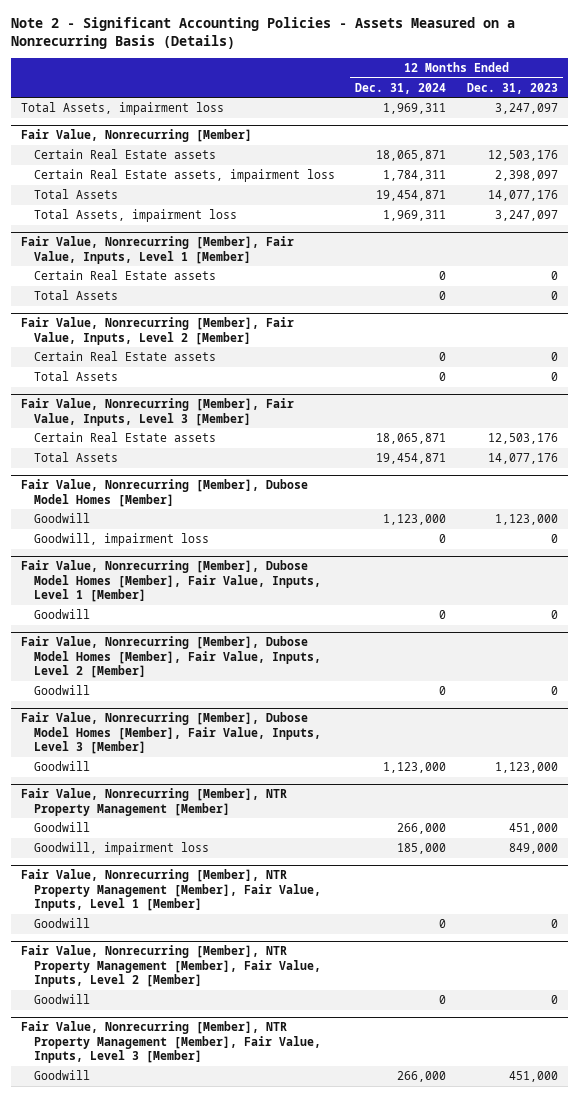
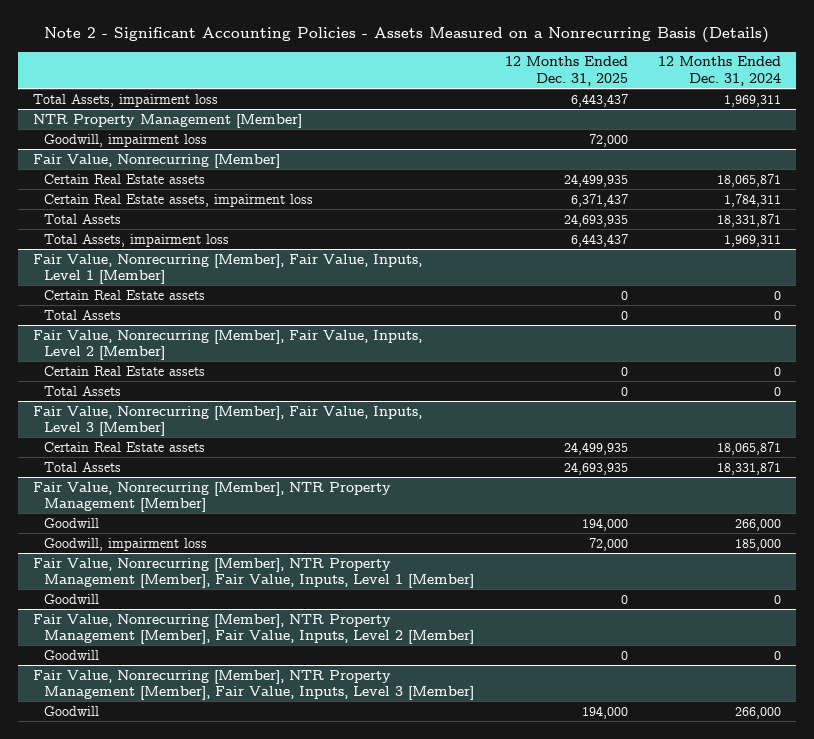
- | 12 Months Ended Dec. 31, 2024 | 12 Months Ended Dec. 31, 2023
+ | 12 Months Ended Dec. 31, 2025 | 12 Months Ended Dec. 31, 2024
+ NTR Property Management [Member]
+ Goodwill, impairment loss | 72,000 |
@ Fair Value, Nonrecurring [Member]
- Total Assets | 19,454,871 | 14,077,176
+ Total Assets | 24,693,935 | 18,331,871
@ Fair Value, Nonrecurring [Member], Fair Value, Inputs, Level 3 [Member]
- Total Assets | 19,454,871 | 14,077,176
- Fair Value, Nonrecurring [Member], Dubose Model Homes [Member]
- Goodwill | 1,123,000 | 1,123,000
- Goodwill, impairment loss | 0 | 0
- Fair Value, Nonrecurring [Member], Dubose Model Homes [Member], Fair Value, Inputs, Level 1 [Member]
- Goodwill | 0 | 0
- Fair Value, Nonrecurring [Member], Dubose Model Homes [Member], Fair Value, Inputs, Level 2 [Member]
- Goodwill | 0 | 0
- Fair Value, Nonrecurring [Member], Dubose Model Homes [Member], Fair Value, Inputs, Level 3 [Member]
- Goodwill | 1,123,000 | 1,123,000
@ Fair Value, Nonrecurring [Member], Fair Value, Inputs, Level 3 [Member]
+ Total Assets | 24,693,935 | 18,331,871

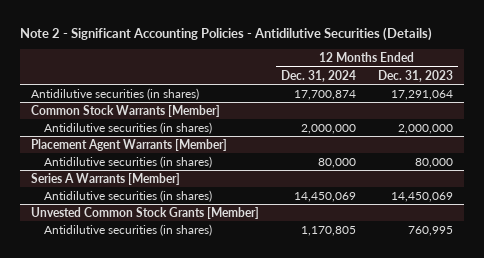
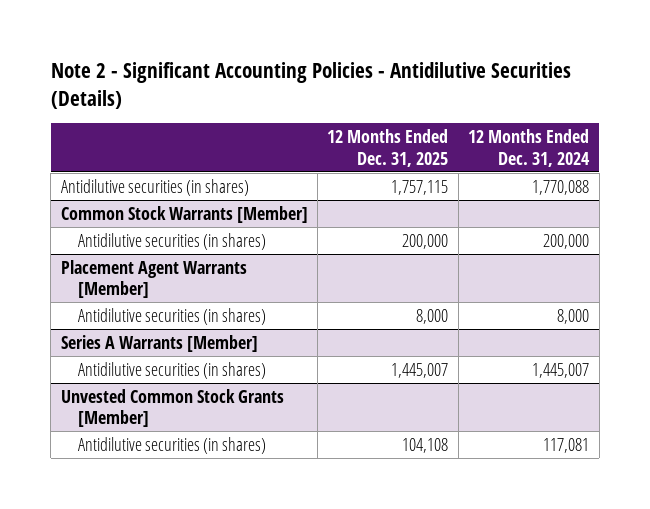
- | 12 Months Ended Dec. 31, 2024 | 12 Months Ended Dec. 31, 2023
+ | 12 Months Ended Dec. 31, 2025 | 12 Months Ended Dec. 31, 2024
- Antidilutive securities (in shares) | 17,700,874 | 17,291,064
+ Antidilutive securities (in shares) | 1,757,115 | 1,770,088
@ Common Stock Warrants [Member]
- Antidilutive securities (in shares) | 2,000,000 | 2,000,000
+ Antidilutive securities (in shares) | 200,000 | 200,000
@ Placement Agent Warrants [Member]
- Antidilutive securities (in shares) | 80,000 | 80,000
+ Antidilutive securities (in shares) | 8,000 | 8,000
@ Series A Warrants [Member]
- Antidilutive securities (in shares) | 14,450,069 | 14,450,069
+ Antidilutive securities (in shares) | 1,445,007 | 1,445,007
@ Unvested Common Stock Grants [Member]
- Antidilutive securities (in shares) | 1,170,805 | 760,995
+ Antidilutive securities (in shares) | 104,108 | 117,081

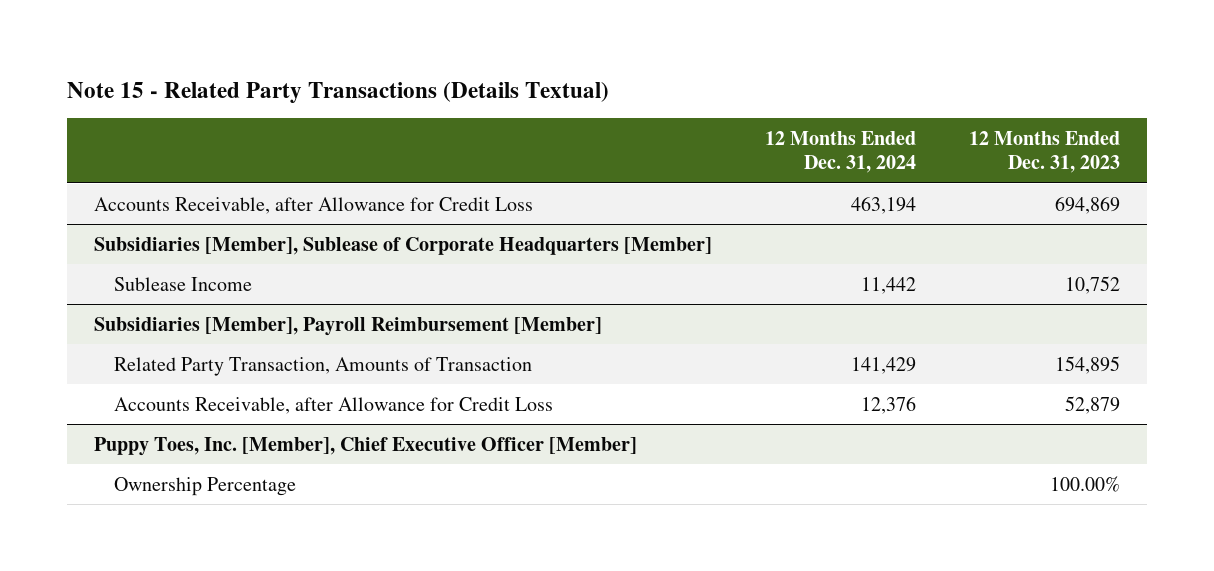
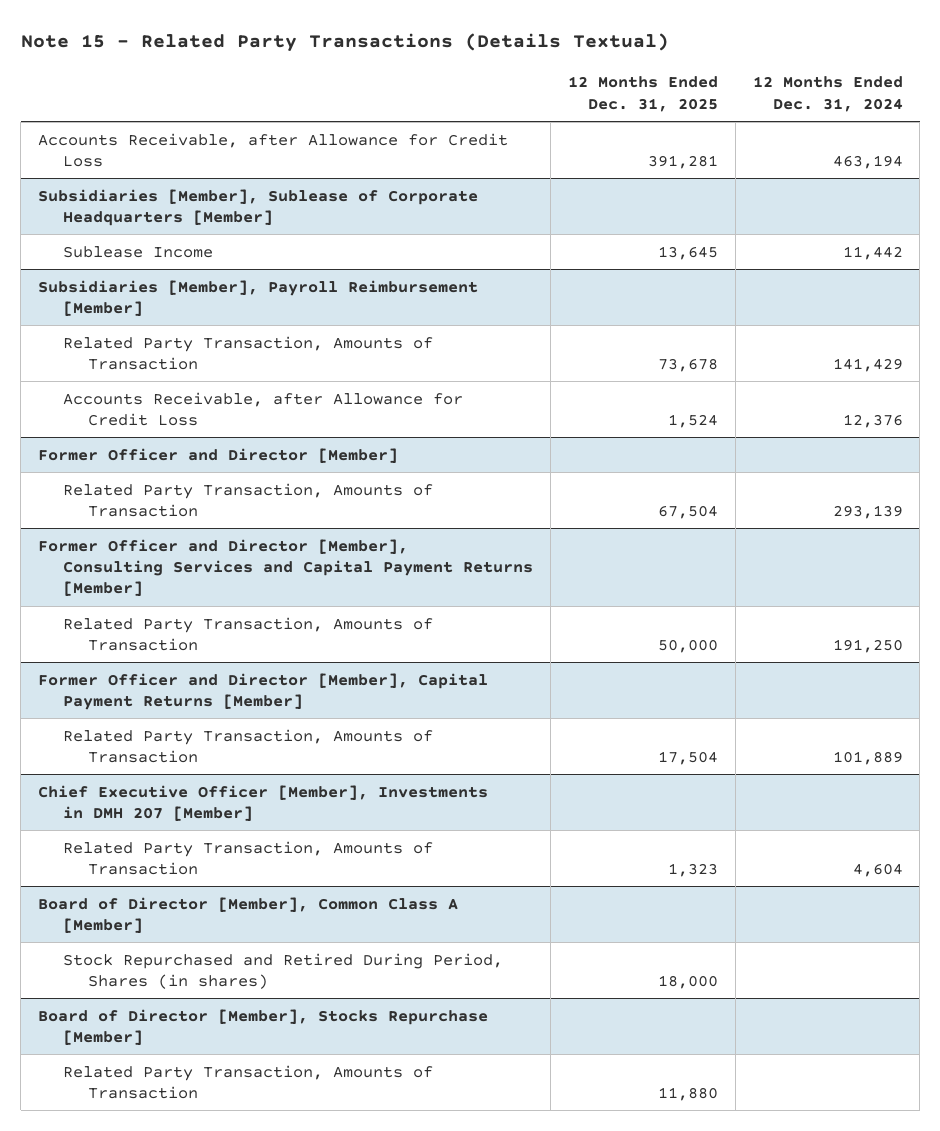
- | 12 Months Ended Dec. 31, 2024 | 12 Months Ended Dec. 31, 2023
+ | 12 Months Ended Dec. 31, 2025 | 12 Months Ended Dec. 31, 2024
- Puppy Toes, Inc. [Member], Chief Executive Officer [Member]
- Ownership Percentage | | 100.00%
+ Former Officer and Director [Member]
+ Related Party Transaction, Amounts of Transaction | 67,504 | 293,139
+ Former Officer and Director [Member], Consulting Services and Capital Payment Returns [Member]
+ Related Party Transaction, Amounts of Transaction | 50,000 | 191,250
+ Former Officer and Director [Member], Capital Payment Returns [Member]
+ Related Party Transaction, Amounts of Transaction | 17,504 | 101,889
+ Chief Executive Officer [Member], Investments in DMH 207 [Member]
+ Related Party Transaction, Amounts of Transaction | 1,323 | 4,604
+ Board of Director [Member], Common Class A [Member]
+ Stock Repurchased and Retired During Period, Shares (in shares) | 18,000 |
+ Board of Director [Member], Stocks Repurchase [Member]
+ Related Party Transaction, Amounts of Transaction | 11,880 |

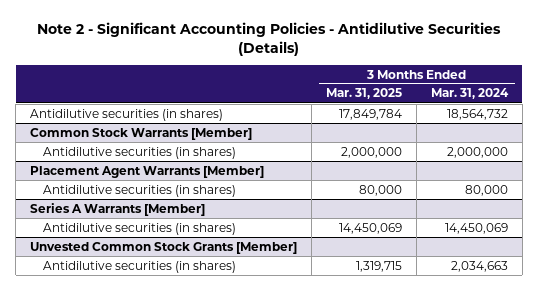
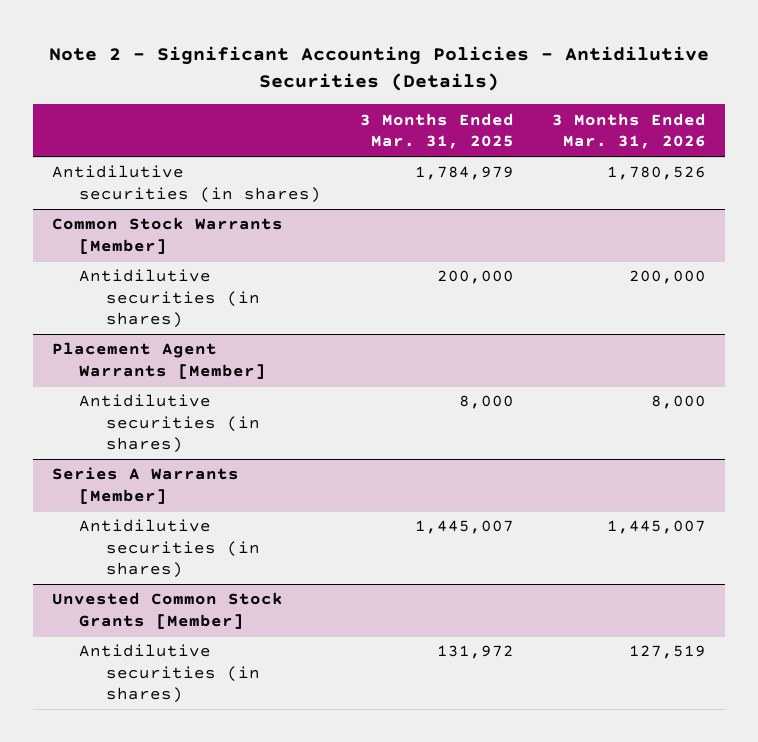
- | 3 Months Ended Mar. 31, 2025 | 3 Months Ended Mar. 31, 2024
+ | 3 Months Ended Mar. 31, 2025 | 3 Months Ended Mar. 31, 2026
- Antidilutive securities (in shares) | 17,849,784 | 18,564,732
+ Antidilutive securities (in shares) | 1,784,979 | 1,780,526
@ Common Stock Warrants [Member]
- Antidilutive securities (in shares) | 2,000,000 | 2,000,000
+ Antidilutive securities (in shares) | 200,000 | 200,000
@ Placement Agent Warrants [Member]
- Antidilutive securities (in shares) | 80,000 | 80,000
+ Antidilutive securities (in shares) | 8,000 | 8,000
@ Series A Warrants [Member]
- Antidilutive securities (in shares) | 14,450,069 | 14,450,069
+ Antidilutive securities (in shares) | 1,445,007 | 1,445,007
@ Unvested Common Stock Grants [Member]
- Antidilutive securities (in shares) | 1,319,715 | 2,034,663
+ Antidilutive securities (in shares) | 131,972 | 127,519

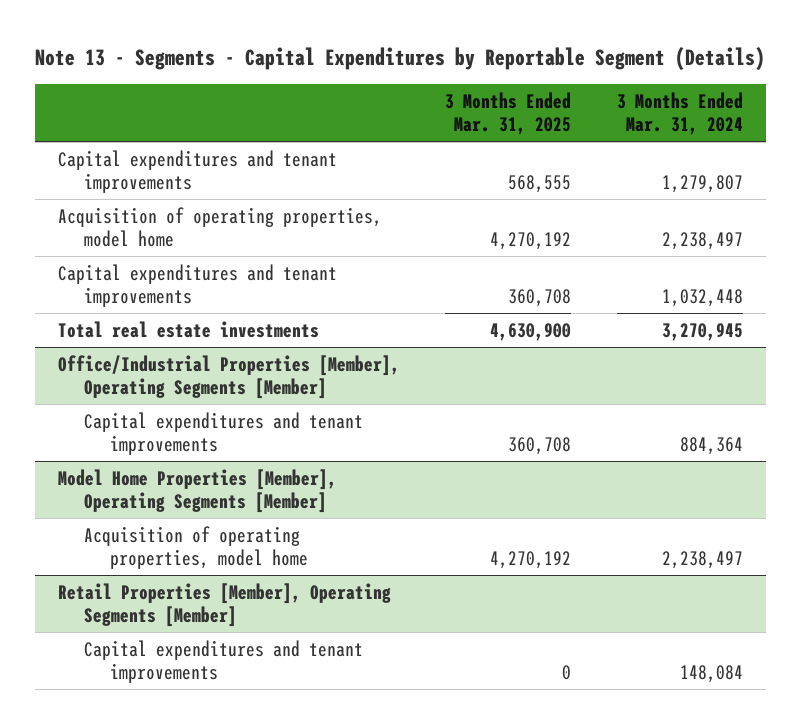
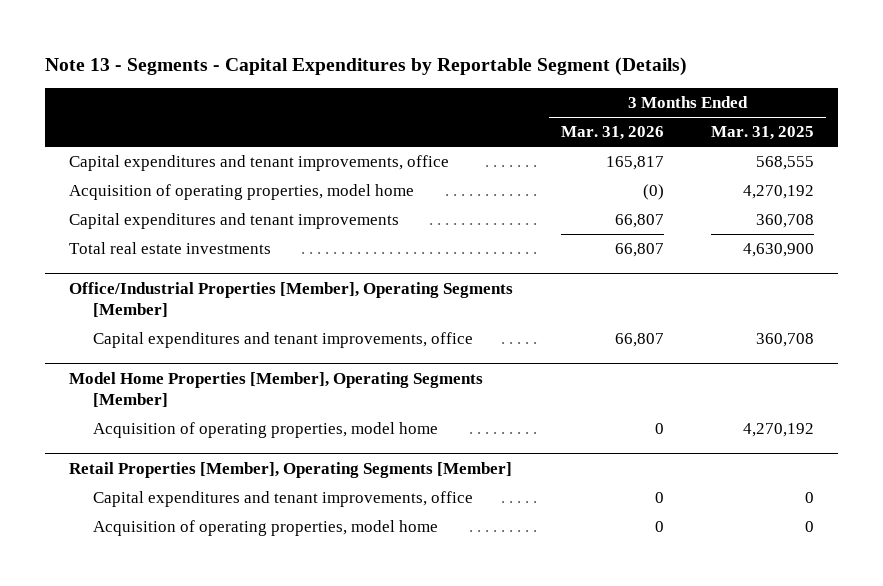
- | 3 Months Ended Mar. 31, 2025 | 3 Months Ended Mar. 31, 2024
+ | 3 Months Ended Mar. 31, 2026 | 3 Months Ended Mar. 31, 2025
- Capital expenditures and tenant improvements | 568,555 | 1,279,807
+ Capital expenditures and tenant improvements, office | 165,817 | 568,555
@ Office/Industrial Properties [Member], Operating Segments [Member]
- Capital expenditures and tenant improvements | 360,708 | 884,364
+ Capital expenditures and tenant improvements, office | 66,807 | 360,708
@ Retail Properties [Member], Operating Segments [Member]
- Capital expenditures and tenant improvements | 0 | 148,084
+ Capital expenditures and tenant improvements, office | 0 | 0
+ Acquisition of operating properties, model home | 0 | 0

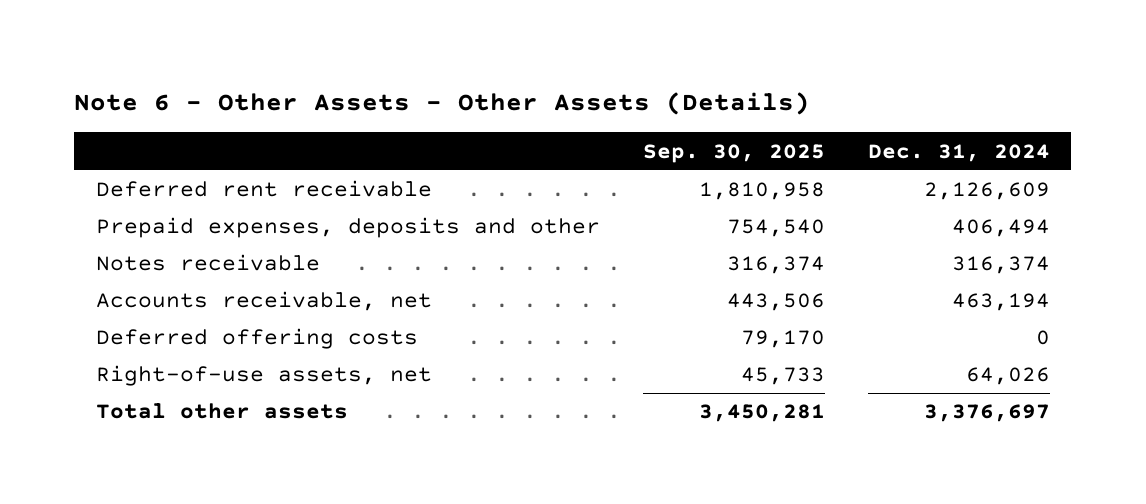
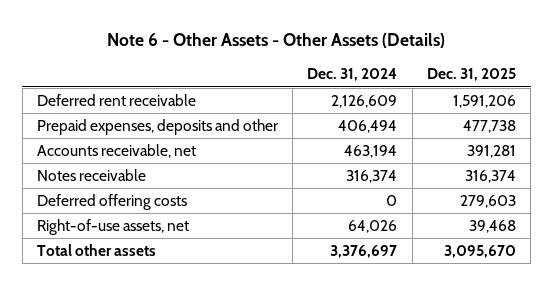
- | Sep. 30, 2025 | Dec. 31, 2024
+ | Dec. 31, 2024 | Dec. 31, 2025
moved down: Notes receivable | 316,374 | 316,374

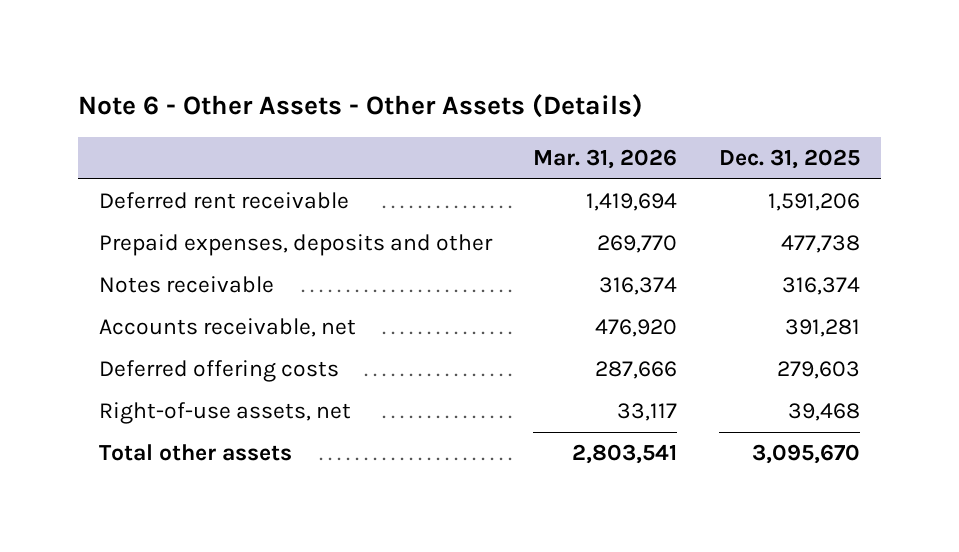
- | Dec. 31, 2024 | Dec. 31, 2025
+ | Mar. 31, 2026 | Dec. 31, 2025
moved down: Accounts receivable, net | 476,920 | 391,281

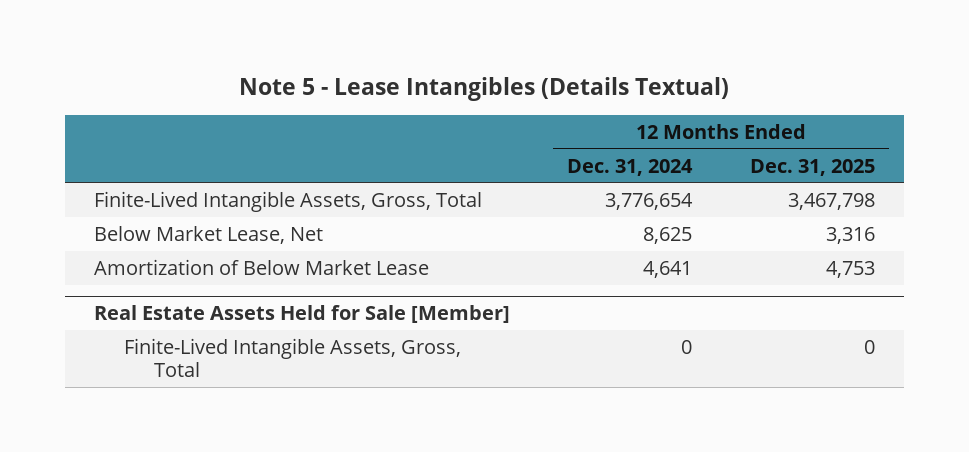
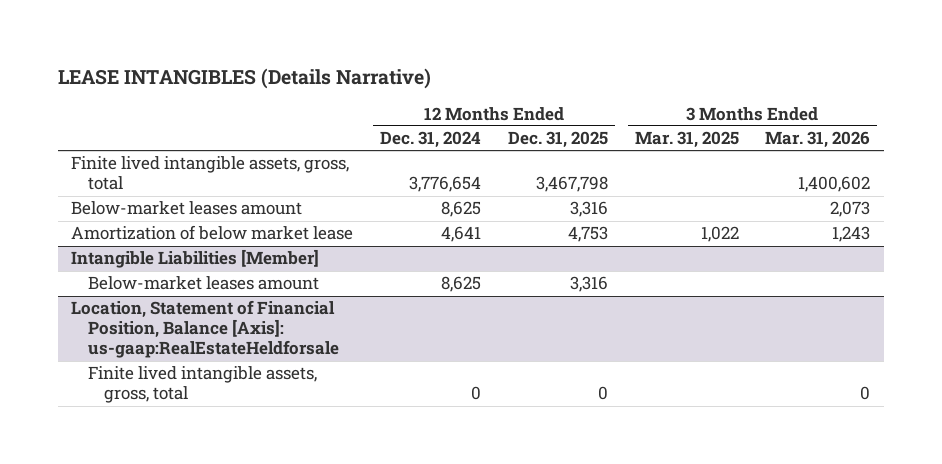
- Note 5 - Lease Intangibles (Details Textual)
+ LEASE INTANGIBLES (Details Narrative)
- | 12 Months Ended Dec. 31, 2024 | 12 Months Ended Dec. 31, 2025
+ | 12 Months Ended Dec. 31, 2024 | 12 Months Ended Dec. 31, 2025 | 3 Months Ended Mar. 31, 2025 | 3 Months Ended Mar. 31, 2026
- Finite-Lived Intangible Assets, Gross, Total | 3,776,654 | 3,467,798
- Below Market Lease, Net | 8,625 | 3,316
- Amortization of Below Market Lease | 4,641 | 4,753
- Real Estate Assets Held for Sale [Member]
- Finite-Lived Intangible Assets, Gross, Total | 0 | 0
+ Finite lived intangible assets, gross, total | 3,776,654 | 3,467,798 | | 1,400,602
+ Below-market leases amount | 8,625 | 3,316 | | 2,073
+ Amortization of below market lease | 4,641 | 4,753 | 1,022 | 1,243
+ Intangible Liabilities [Member]
+ Below-market leases amount | 8,625 | 3,316 | |
+ Location, Statement of Financial Position, Balance [Axis]: us-gaap:RealEstateHeldforsale
+ Finite lived intangible assets, gross, total | 0 | 0 | | 0

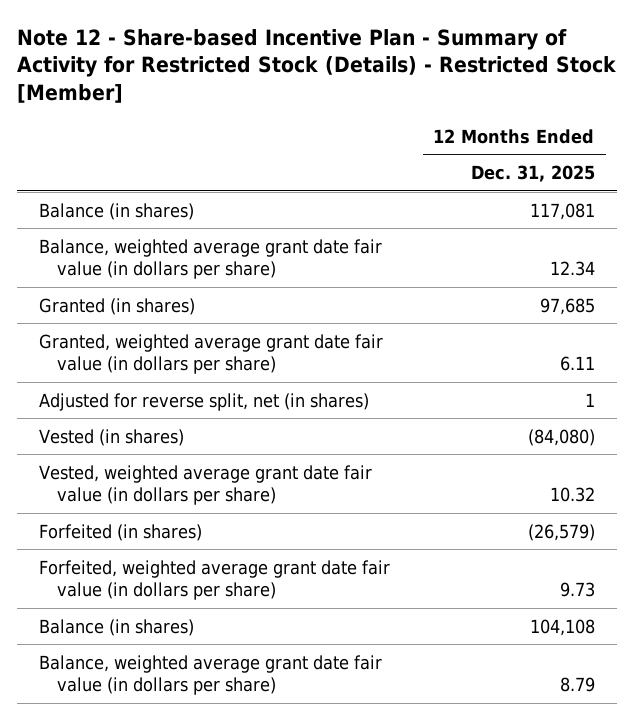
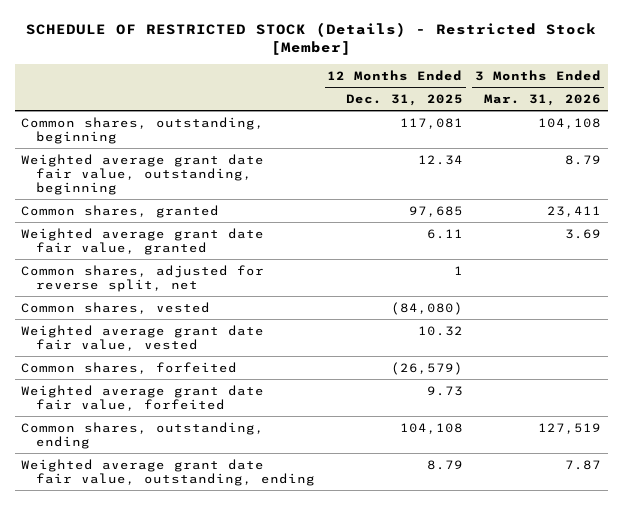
- Note 12 - Share-based Incentive Plan - Summary of Activity for Restricted Stock (Details) - Restricted Stock [Member]
+ SCHEDULE OF RESTRICTED STOCK (Details) - Restricted Stock [Member]
- | 12 Months Ended Dec. 31, 2025
+ | 12 Months Ended Dec. 31, 2025 | 3 Months Ended Mar. 31, 2026
- Balance (in shares) | 117,081
- Balance, weighted average grant date fair value (in dollars per share) | 12.34
- Granted (in shares) | 97,685
- Granted, weighted average grant date fair value (in dollars per share) | 6.11
- Adjusted for reverse split, net (in shares) | 1
- Vested (in shares) | (84,080)
- Vested, weighted average grant date fair value (in dollars per share) | 10.32
- Forfeited (in shares) | (26,579)
- Forfeited, weighted average grant date fair value (in dollars per share) | 9.73
- Balance (in shares) | 104,108
- Balance, weighted average grant date fair value (in dollars per share) | 8.79
+ Common shares, outstanding, beginning | 117,081 | 104,108
+ Weighted average grant date fair value, outstanding, beginning | 12.34 | 8.79
+ Common shares, granted | 97,685 | 23,411
+ Weighted average grant date fair value, granted | 6.11 | 3.69
+ Common shares, adjusted for reverse split, net | 1 |
+ Common shares, vested | (84,080) |
+ Weighted average grant date fair value, vested | 10.32 |
+ Common shares, forfeited | (26,579) |
+ Weighted average grant date fair value, forfeited | 9.73 |
+ Common shares, outstanding, ending | 104,108 | 127,519
+ Weighted average grant date fair value, outstanding, ending | 8.79 | 7.87

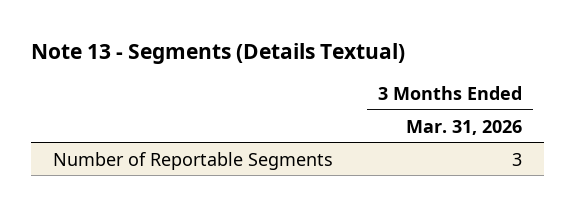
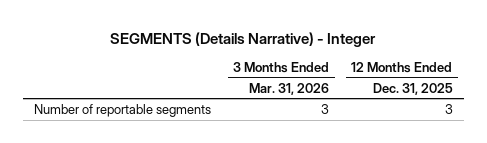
- Note 13 - Segments (Details Textual)
+ SEGMENTS (Details Narrative) - Integer
- | 3 Months Ended Mar. 31, 2026
+ | 3 Months Ended Mar. 31, 2026 | 12 Months Ended Dec. 31, 2025
- Number of Reportable Segments | 3
+ Number of reportable segments | 3 | 3

